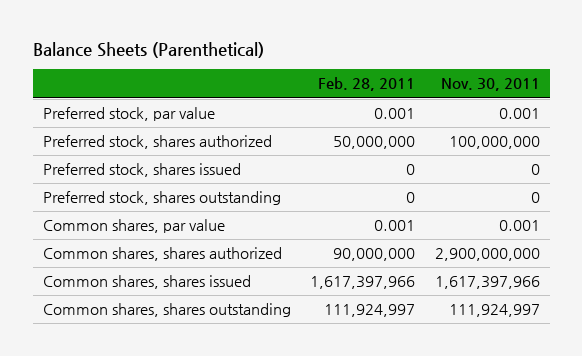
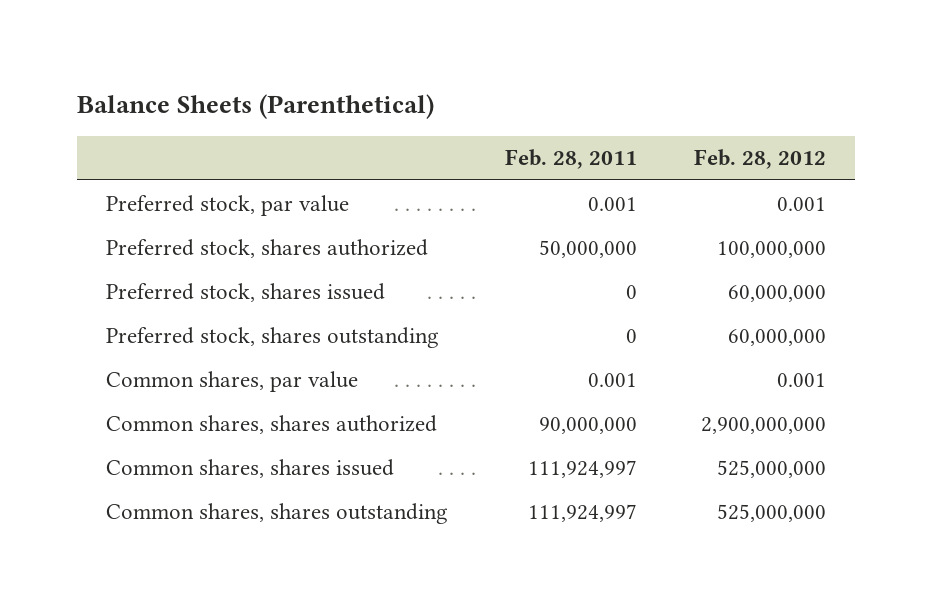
- | Feb. 28, 2011 | Nov. 30, 2011
+ | Feb. 28, 2011 | Feb. 28, 2012
- Common shares, shares issued | 1,617,397,966 | 1,617,397,966
+ Common shares, shares issued | 111,924,997 | 525,000,000

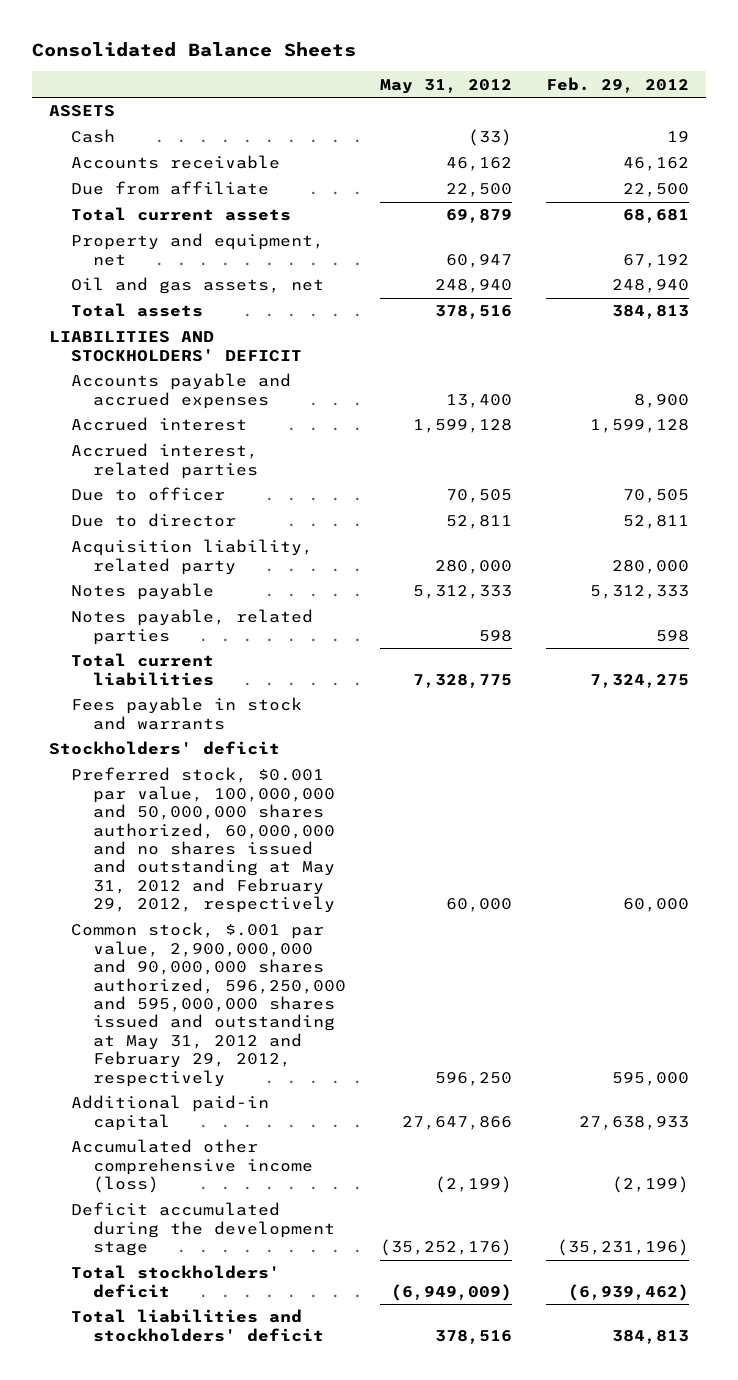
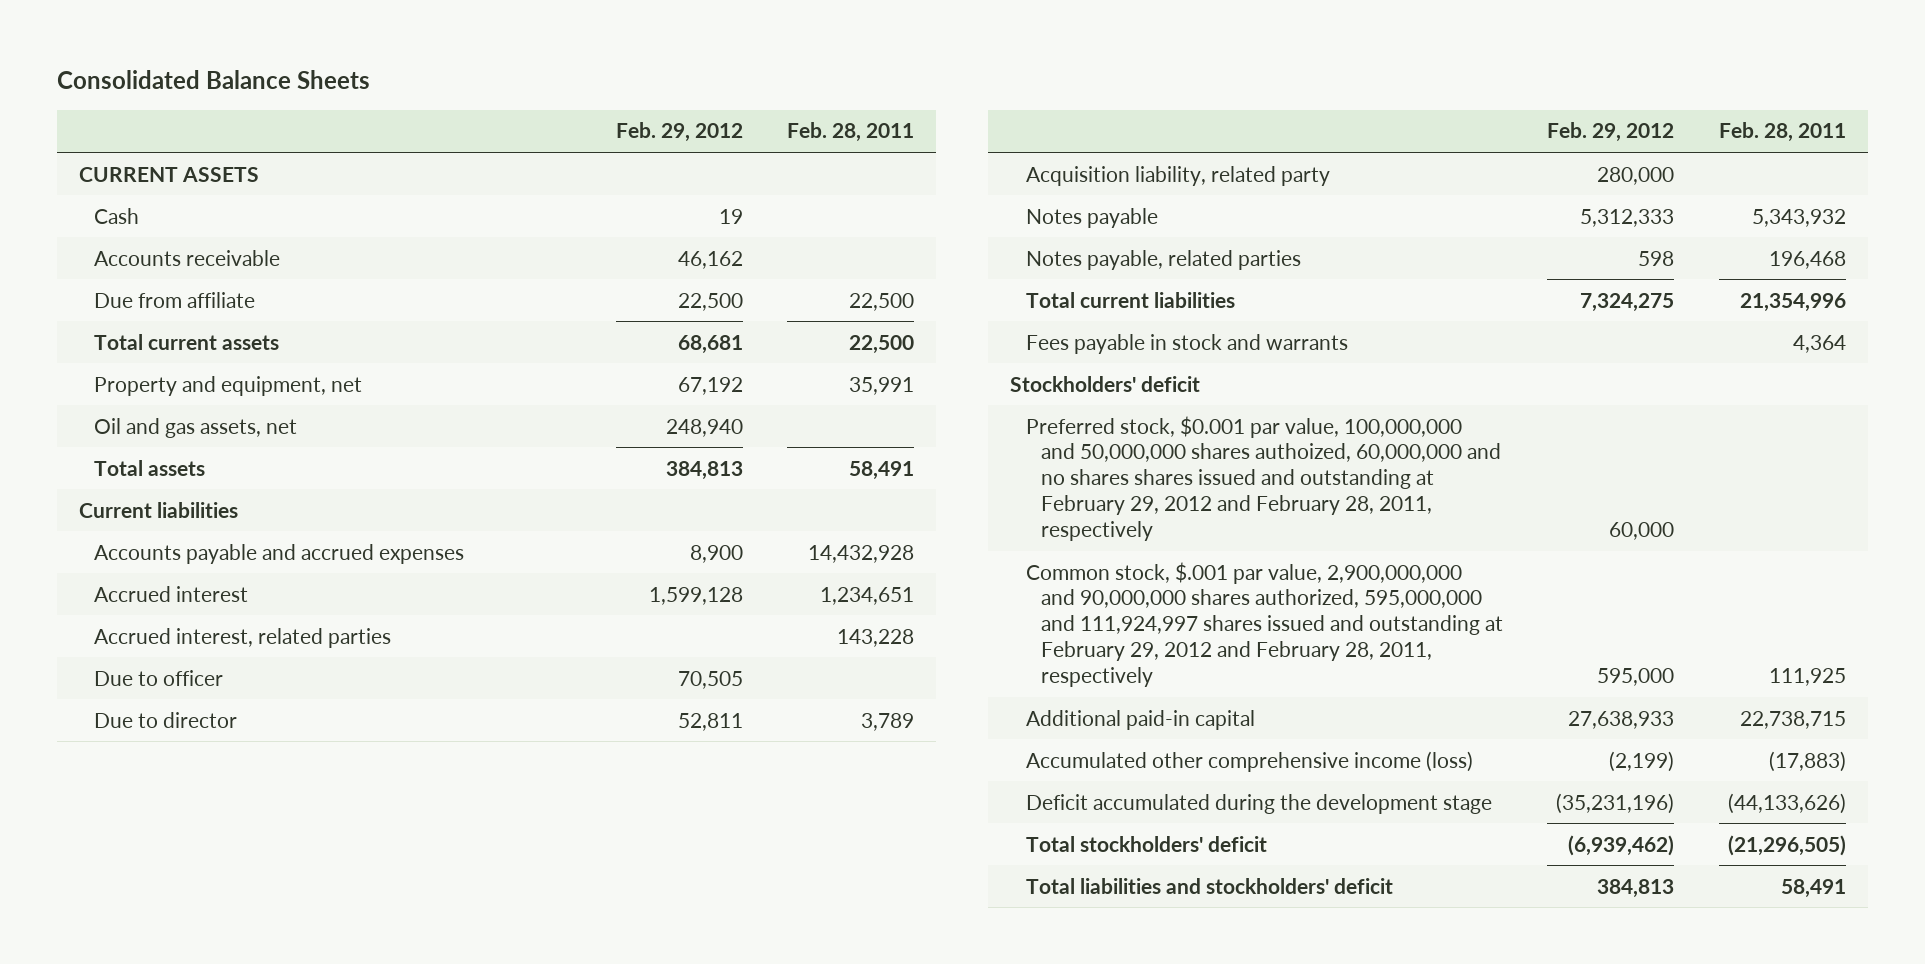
- | May 31, 2012 | Feb. 29, 2012
+ | Feb. 29, 2012 | Feb. 28, 2011
- ASSETS
+ CURRENT ASSETS
- LIABILITIES AND STOCKHOLDERS' DEFICIT
+ Current liabilities
- Preferred stock, $0.001 par value, 100,000,000 and 50,000,000 shares authorized, 60,000,000 and no shares issued and outstanding at May 31, 2012 and February 29, 2012, respectively | 60,000 | 60,000
- Common stock, $.001 par value, 2,900,000,000 and 90,000,000 shares authorized, 596,250,000 and 595,000,000 shares issued and outstanding at May 31, 2012 and February 29, 2012, respectively | 596,250 | 595,000
+ Preferred stock, $0.001 par value, 100,000,000 and 50,000,000 shares authoized, 60,000,000 and no shares shares issued and outstanding at February 29, 2012 and February 28, 2011, respectively | 60,000 |
+ Common stock, $.001 par value, 2,900,000,000 and 90,000,000 shares authorized, 595,000,000 and 111,924,997 shares issued and outstanding at February 29, 2012 and February 28, 2011, respectively | 595,000 | 111,925

